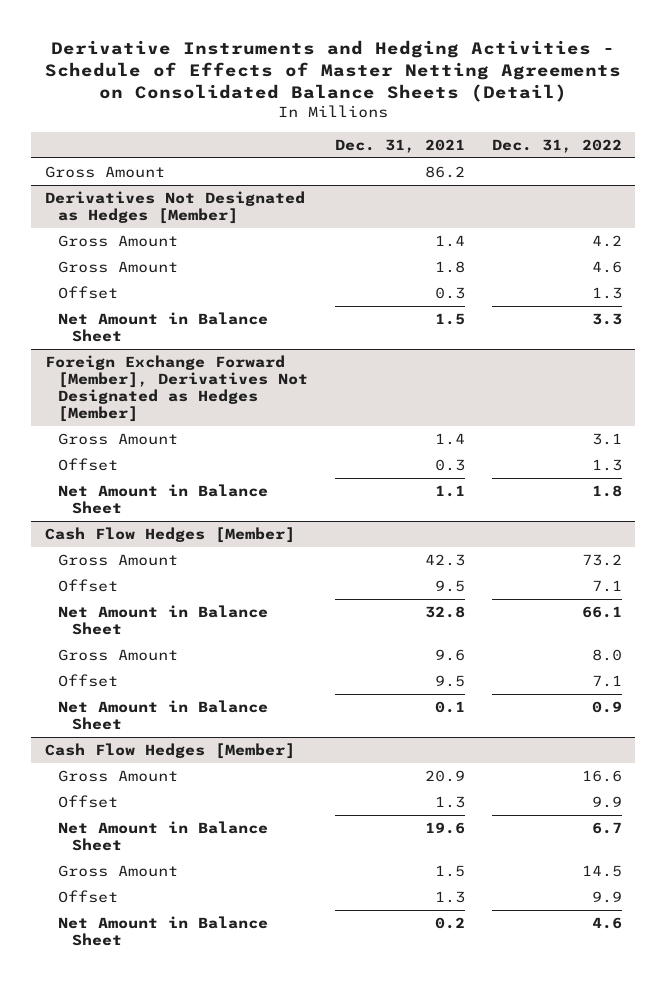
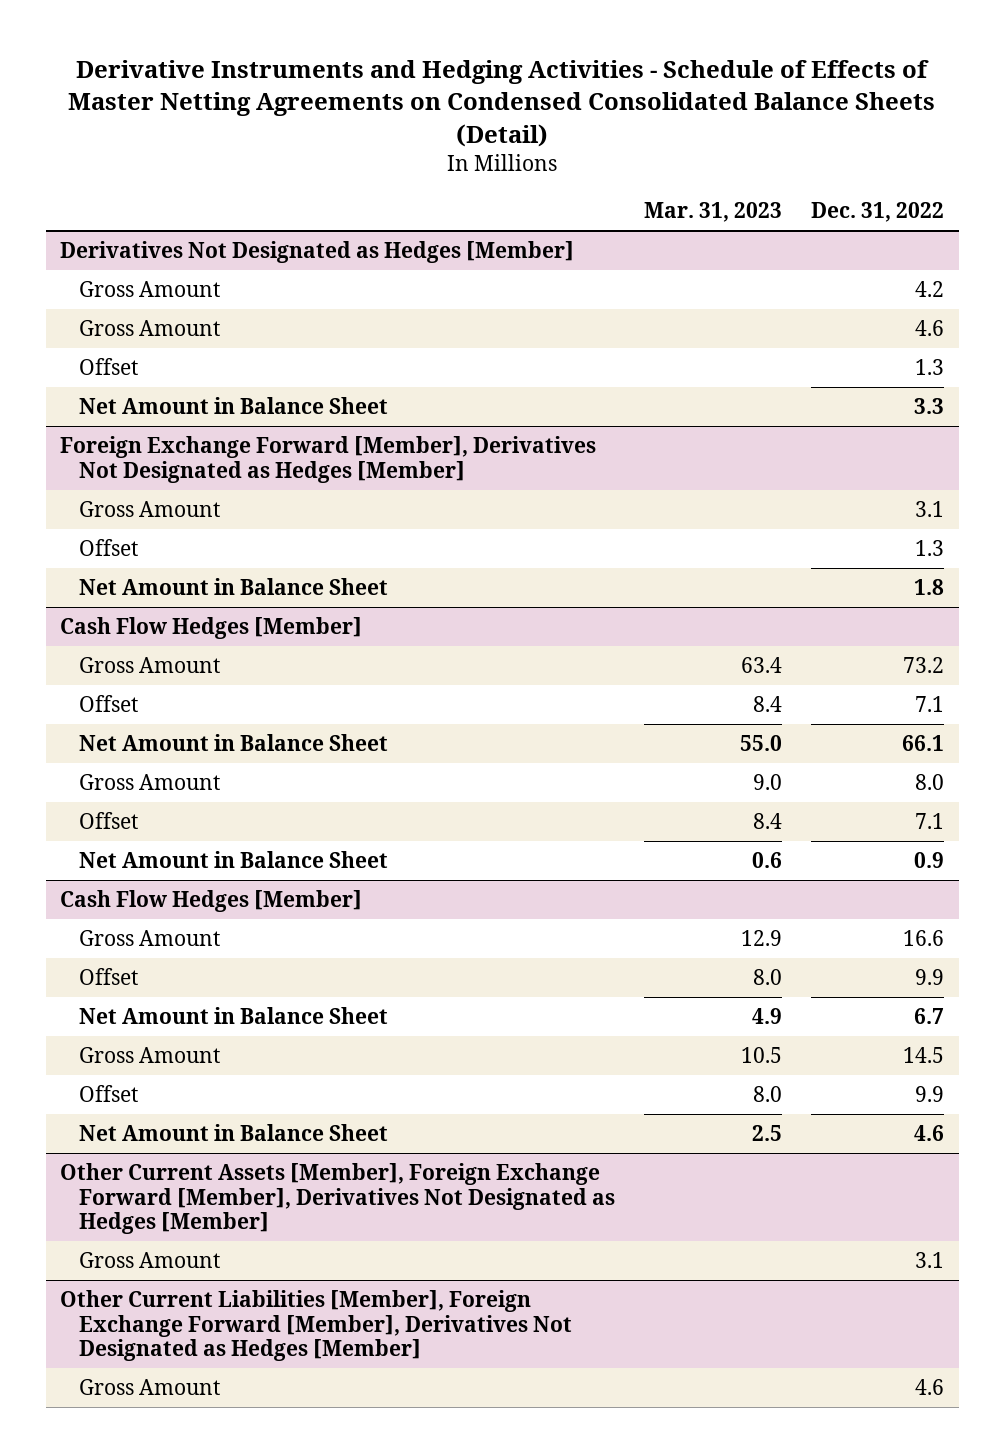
- Derivative Instruments and Hedging Activities - Schedule of Effects of Master Netting Agreements on Consolidated Balance Sheets (Detail)
+ Derivative Instruments and Hedging Activities - Schedule of Effects of Master Netting Agreements on Condensed Consolidated Balance Sheets (Detail)
- | Dec. 31, 2021 | Dec. 31, 2022
+ | Mar. 31, 2023 | Dec. 31, 2022
- Gross Amount | 86.2 |
+ Other Current Assets [Member], Foreign Exchange Forward [Member], Derivatives Not Designated as Hedges [Member]
+ Gross Amount | | 3.1
+ Other Current Liabilities [Member], Foreign Exchange Forward [Member], Derivatives Not Designated as Hedges [Member]
+ Gross Amount | | 4.6

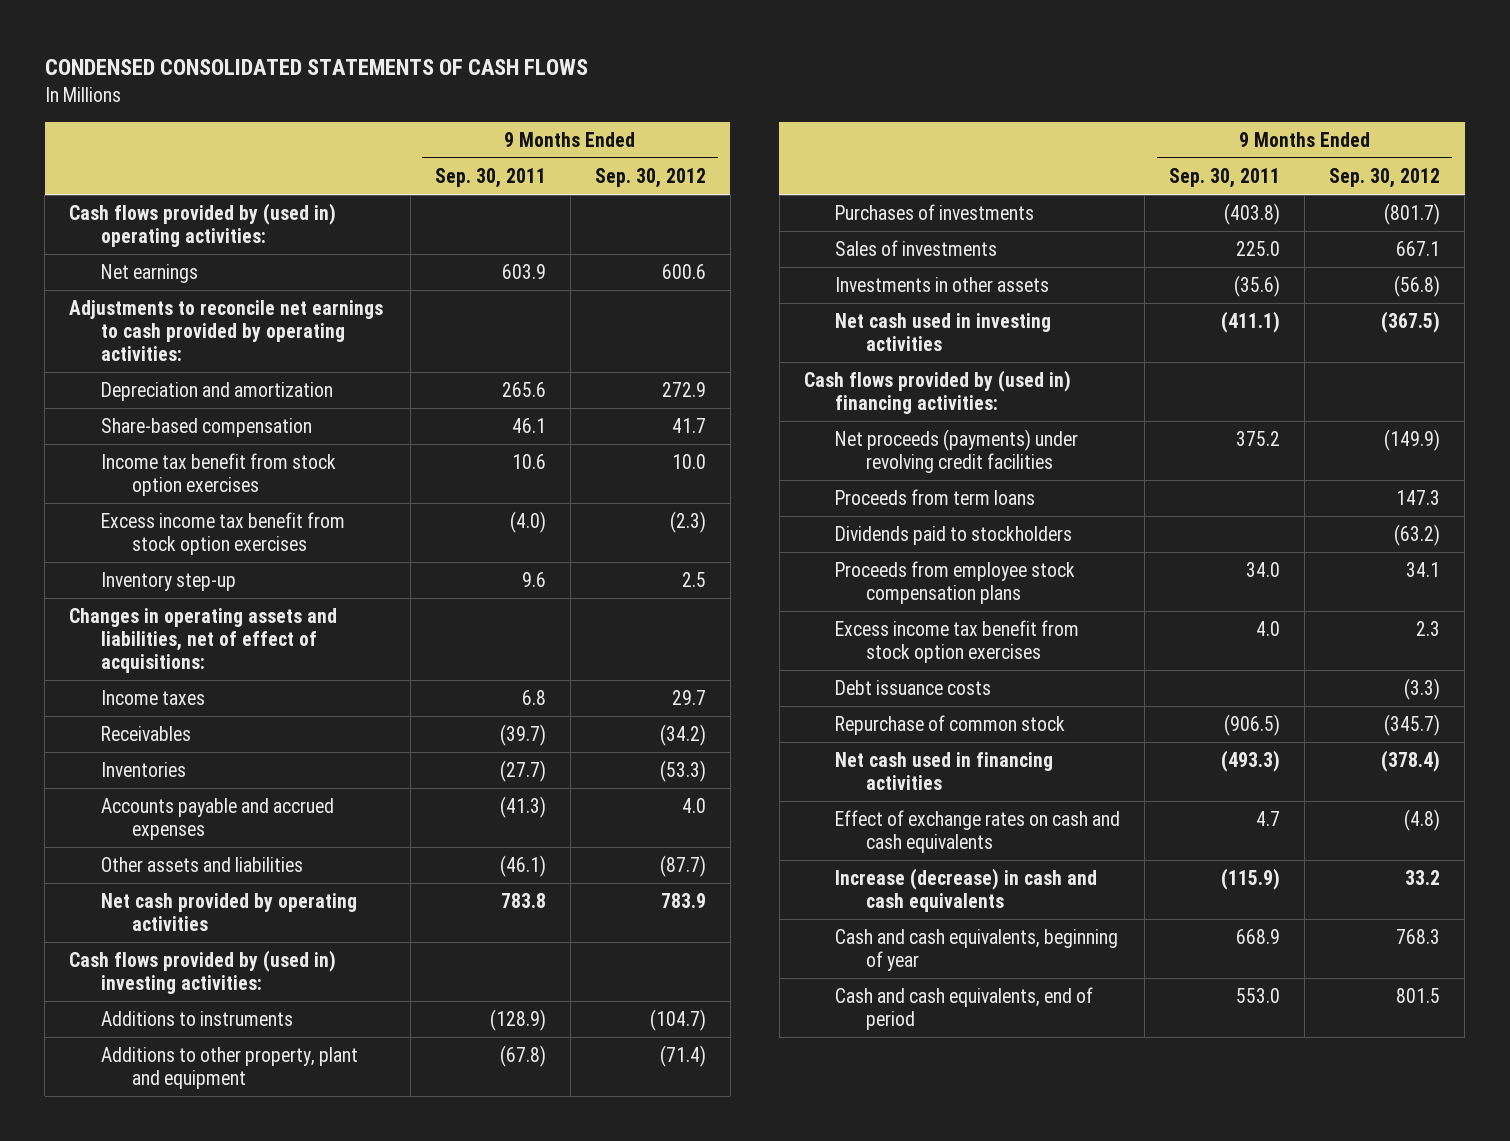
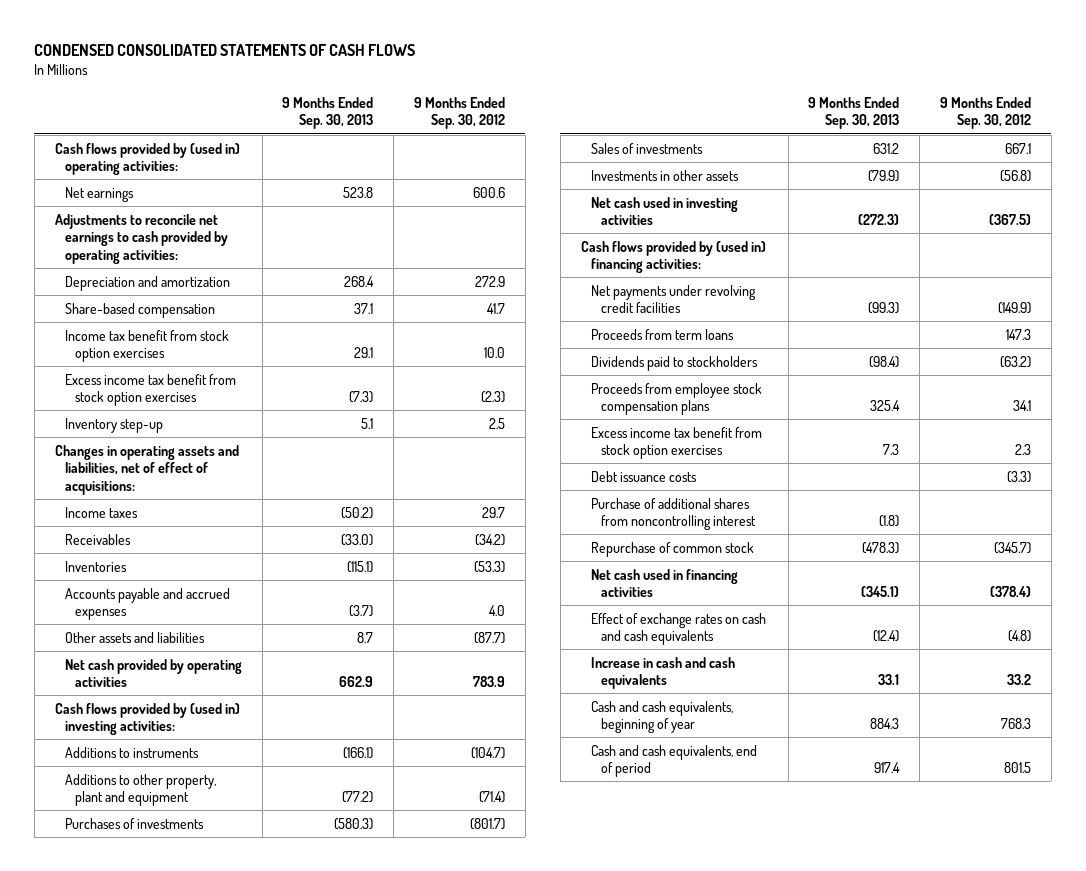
- | 9 Months Ended Sep. 30, 2011 | 9 Months Ended Sep. 30, 2012
+ | 9 Months Ended Sep. 30, 2013 | 9 Months Ended Sep. 30, 2012
- Net proceeds (payments) under revolving credit facilities | 375.2 | (149.9)
+ Net payments under revolving credit facilities | (99.3) | (149.9)
+ Purchase of additional shares from noncontrolling interest | (1.8) |
- Increase (decrease) in cash and cash equivalents | (115.9) | 33.2
+ Increase in cash and cash equivalents | 33.1 | 33.2

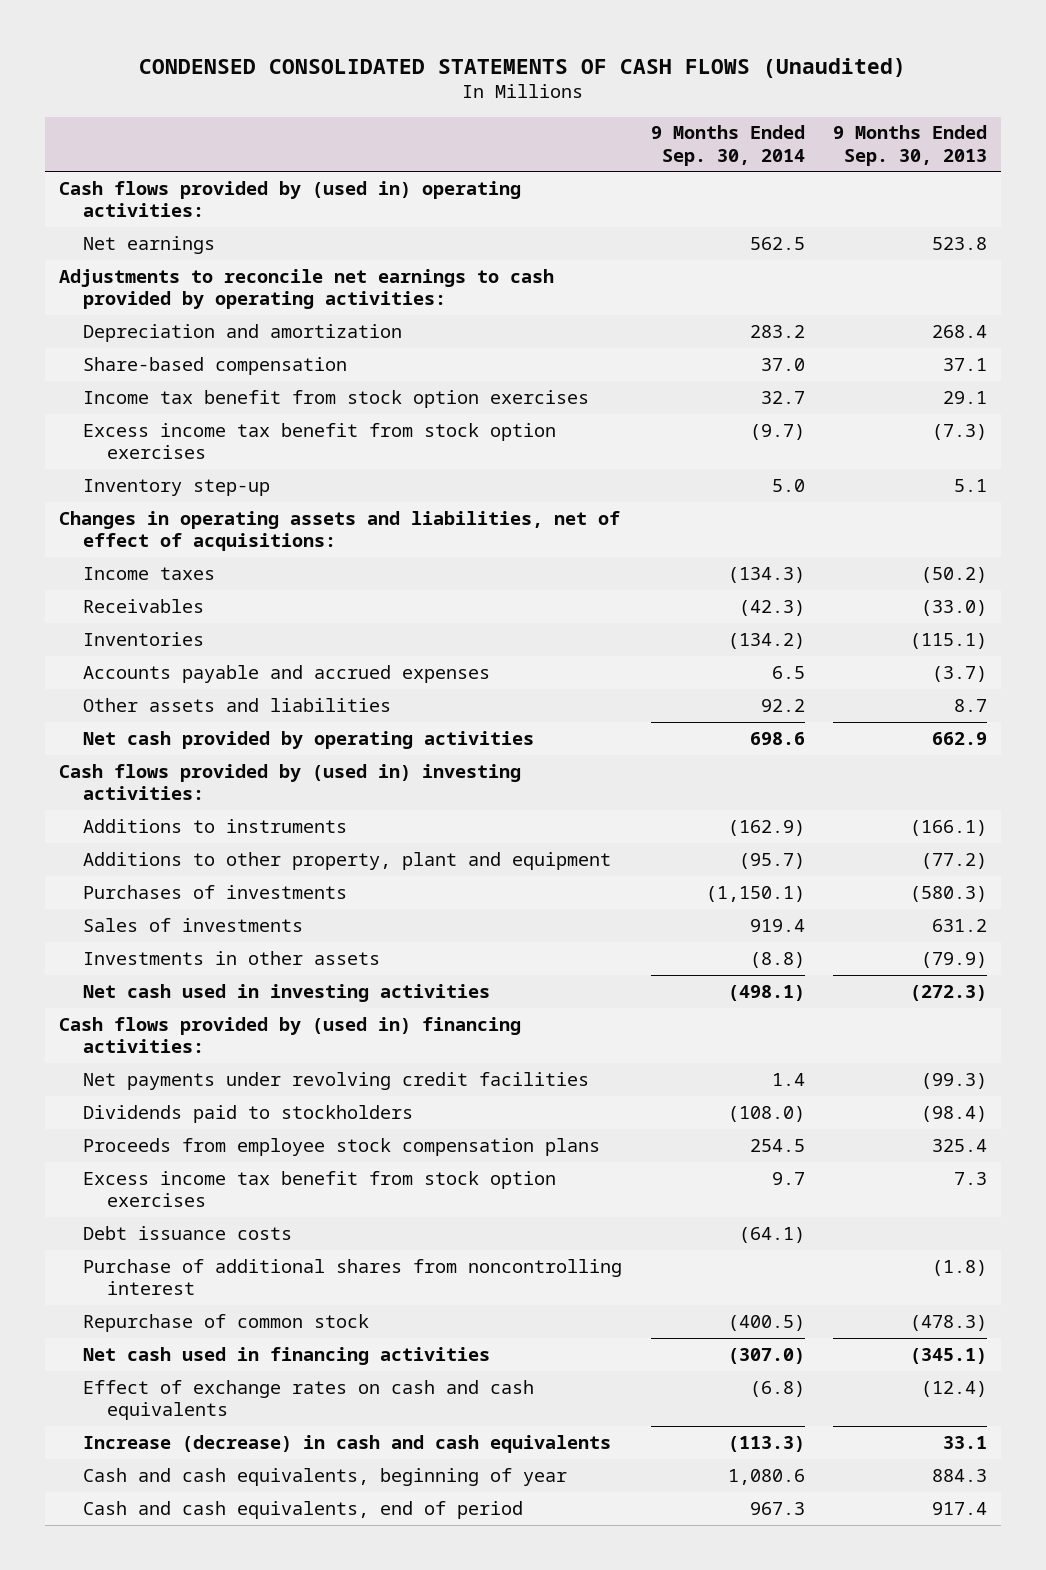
- CONDENSED CONSOLIDATED STATEMENTS OF CASH FLOWS
+ CONDENSED CONSOLIDATED STATEMENTS OF CASH FLOWS (Unaudited)
- | 9 Months Ended Sep. 30, 2013 | 9 Months Ended Sep. 30, 2012
+ | 9 Months Ended Sep. 30, 2014 | 9 Months Ended Sep. 30, 2013
- Proceeds from term loans | | 147.3
- Increase in cash and cash equivalents | 33.1 | 33.2
+ Increase (decrease) in cash and cash equivalents | (113.3) | 33.1

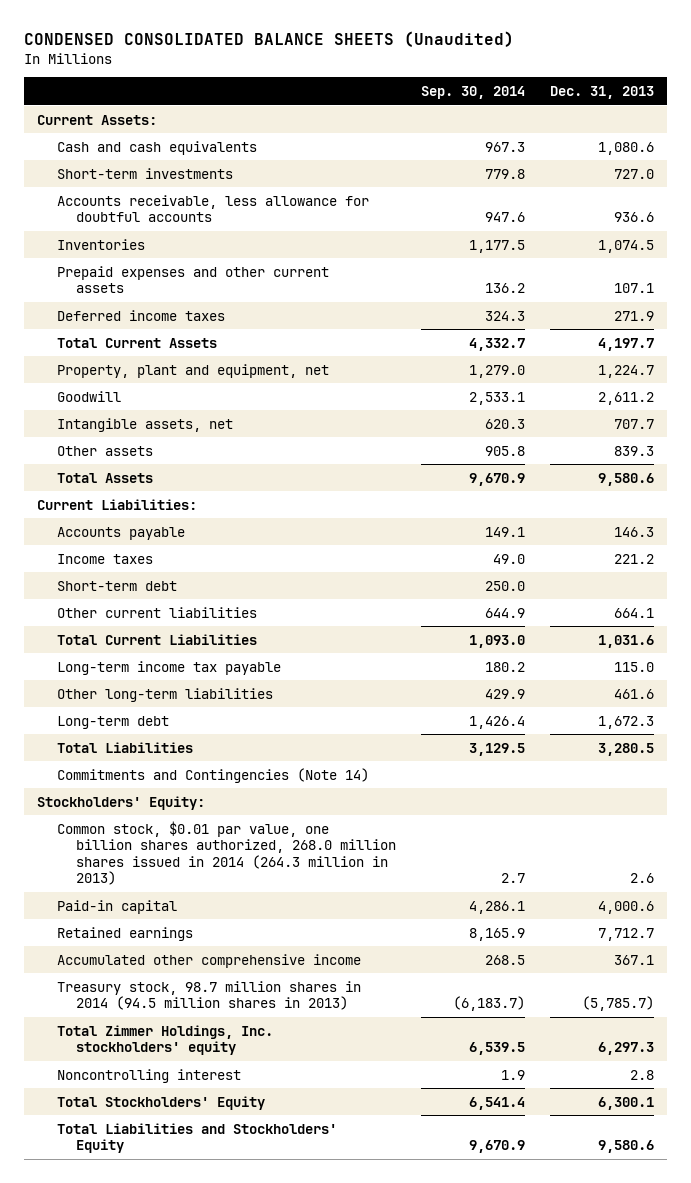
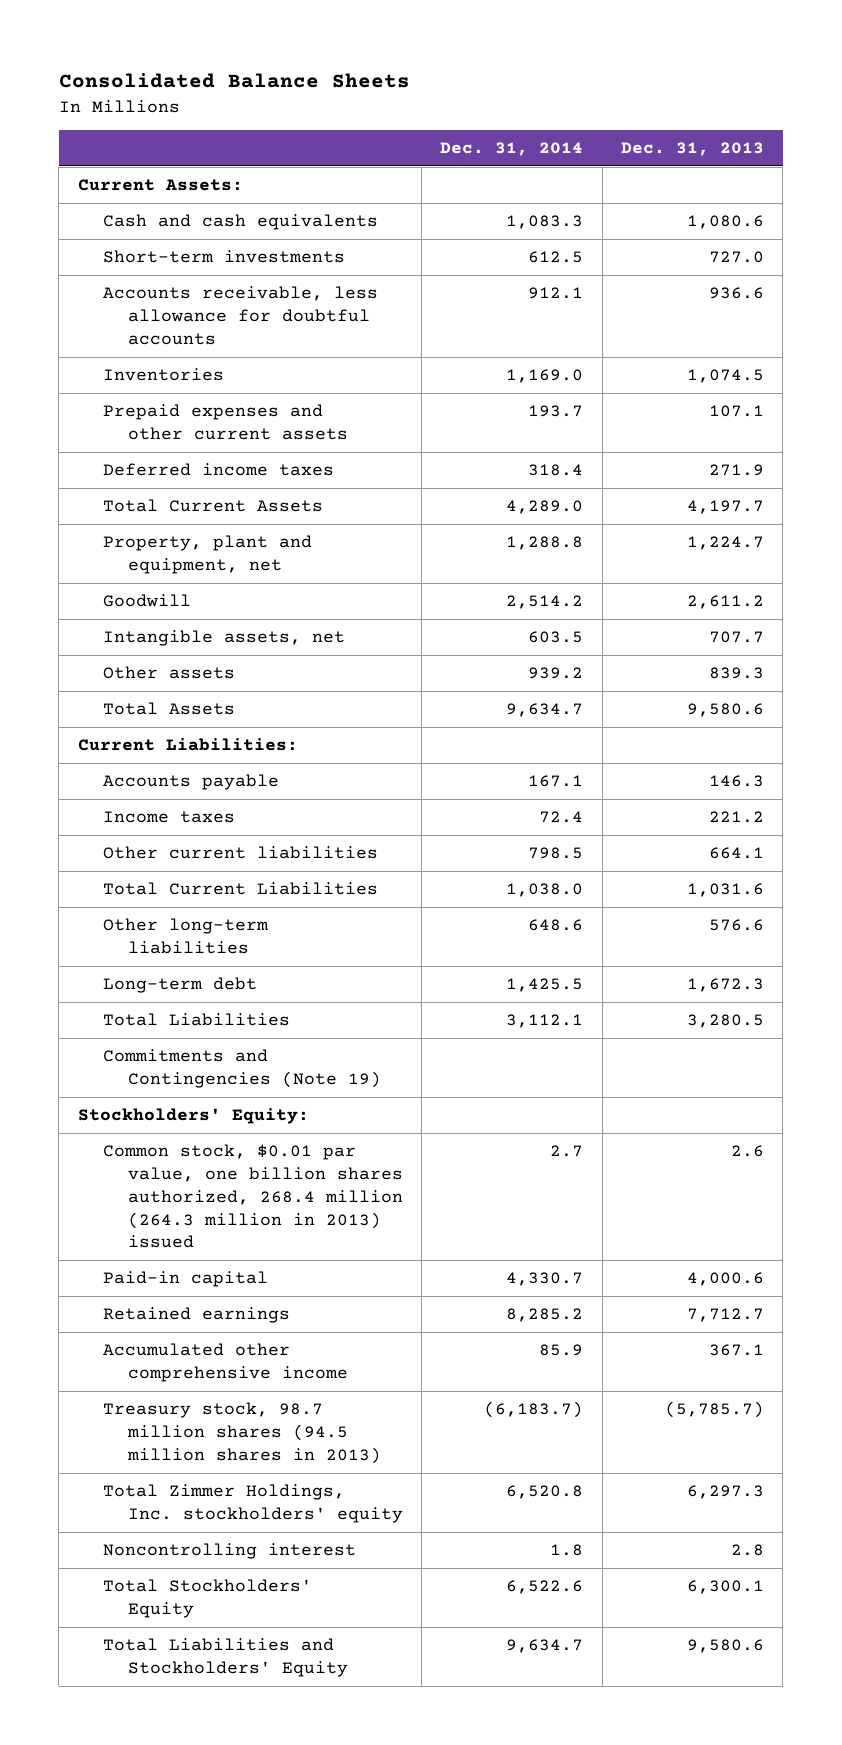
- CONDENSED CONSOLIDATED BALANCE SHEETS (Unaudited)
+ Consolidated Balance Sheets
- | Sep. 30, 2014 | Dec. 31, 2013
+ | Dec. 31, 2014 | Dec. 31, 2013
- Short-term debt | 250.0 |
- Long-term income tax payable | 180.2 | 115.0
- Other long-term liabilities | 429.9 | 461.6
+ Other long-term liabilities | 648.6 | 576.6
- Commitments and Contingencies (Note 14)
+ Commitments and Contingencies (Note 19)
- Common stock, $0.01 par value, one billion shares authorized, 268.0 million shares issued in 2014 (264.3 million in 2013) | 2.7 | 2.6
+ Common stock, $0.01 par value, one billion shares authorized, 268.4 million (264.3 million in 2013) issued | 2.7 | 2.6
- Treasury stock, 98.7 million shares in 2014 (94.5 million shares in 2013) | (6,183.7) | (5,785.7)
+ Treasury stock, 98.7 million shares (94.5 million shares in 2013) | (6,183.7) | (5,785.7)

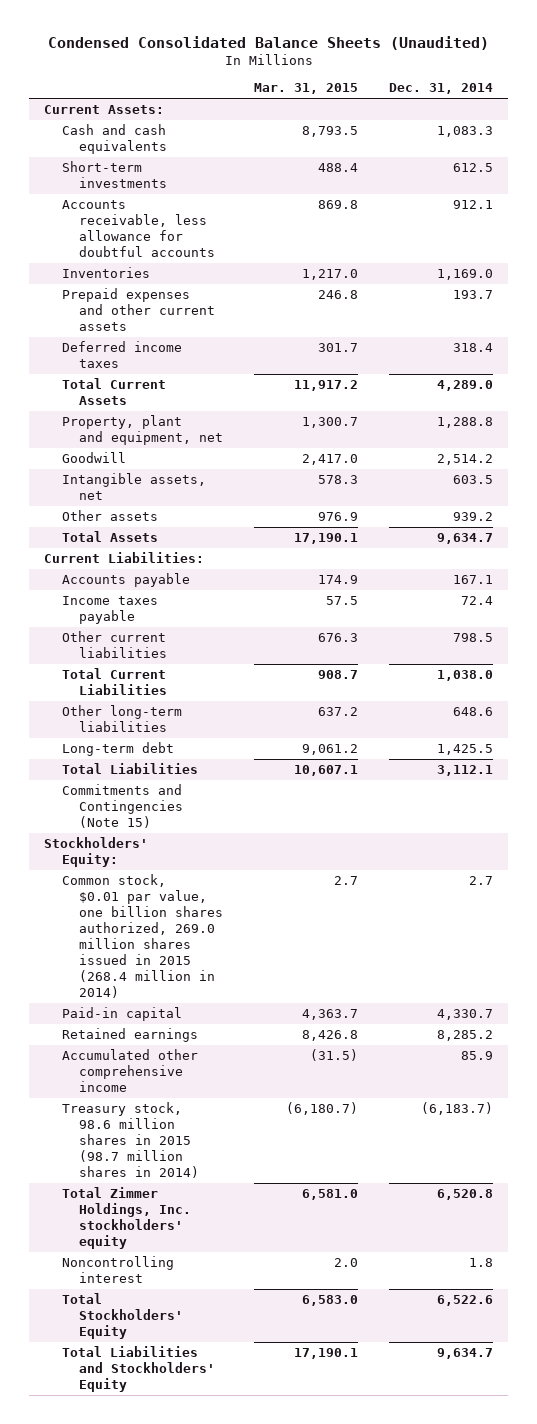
- Consolidated Balance Sheets
+ Condensed Consolidated Balance Sheets (Unaudited)
- | Dec. 31, 2014 | Dec. 31, 2013
+ | Mar. 31, 2015 | Dec. 31, 2014
- Income taxes | 72.4 | 221.2
+ Income taxes payable | 57.5 | 72.4
- Commitments and Contingencies (Note 19)
+ Commitments and Contingencies (Note 15)
- Common stock, $0.01 par value, one billion shares authorized, 268.4 million (264.3 million in 2013) issued | 2.7 | 2.6
+ Common stock, $0.01 par value, one billion shares authorized, 269.0 million shares issued in 2015 (268.4 million in 2014) | 2.7 | 2.7
- Treasury stock, 98.7 million shares (94.5 million shares in 2013) | (6,183.7) | (5,785.7)
+ Treasury stock, 98.6 million shares in 2015 (98.7 million shares in 2014) | (6,180.7) | (6,183.7)

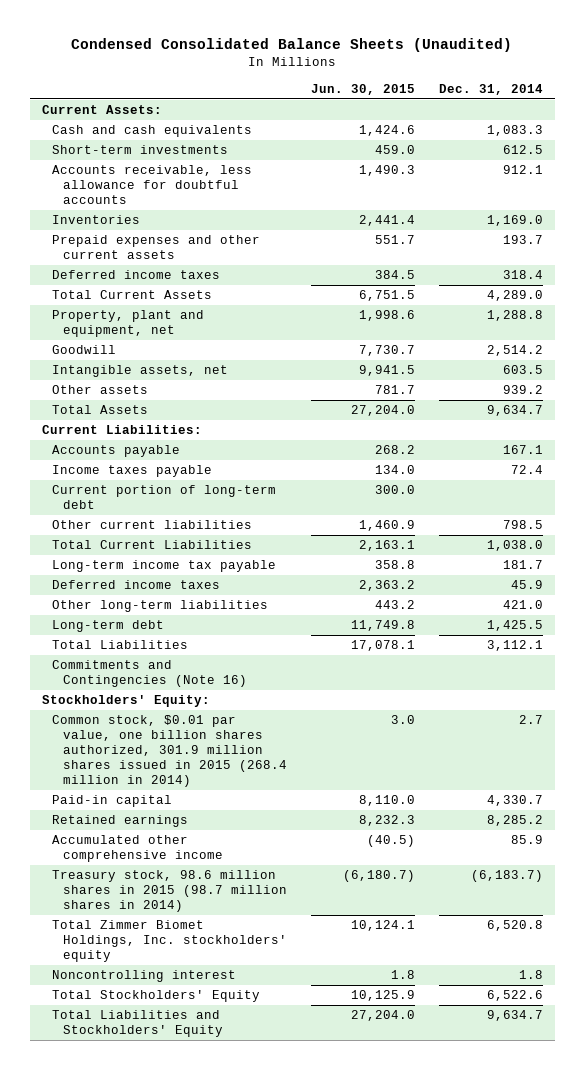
- | Mar. 31, 2015 | Dec. 31, 2014
+ | Jun. 30, 2015 | Dec. 31, 2014
+ Current portion of long-term debt | 300.0 |
- Other long-term liabilities | 637.2 | 648.6
+ Long-term income tax payable | 358.8 | 181.7
+ Deferred income taxes | 2,363.2 | 45.9
+ Other long-term liabilities | 443.2 | 421.0
- Commitments and Contingencies (Note 15)
+ Commitments and Contingencies (Note 16)
- Common stock, $0.01 par value, one billion shares authorized, 269.0 million shares issued in 2015 (268.4 million in 2014) | 2.7 | 2.7
+ Common stock, $0.01 par value, one billion shares authorized, 301.9 million shares issued in 2015 (268.4 million in 2014) | 3.0 | 2.7
- Total Zimmer Holdings, Inc. stockholders' equity | 6,581.0 | 6,520.8
+ Total Zimmer Biomet Holdings, Inc. stockholders' equity | 10,124.1 | 6,520.8

